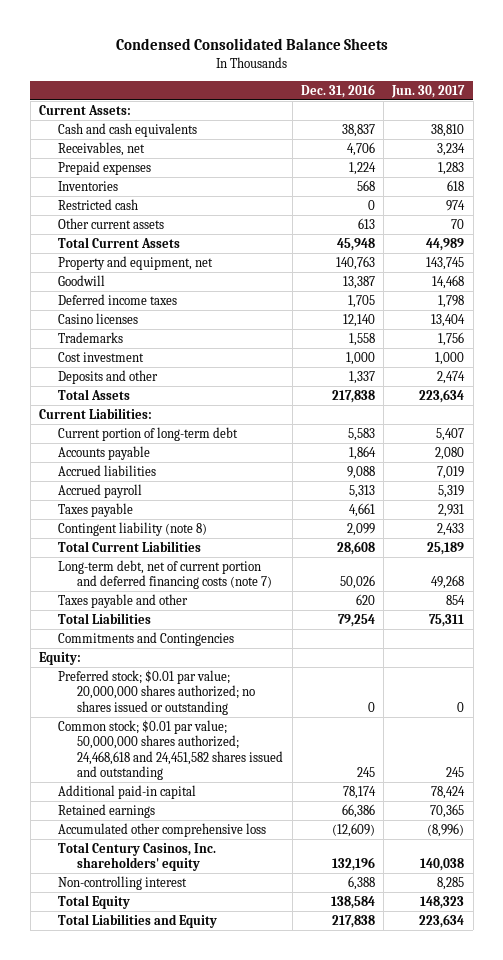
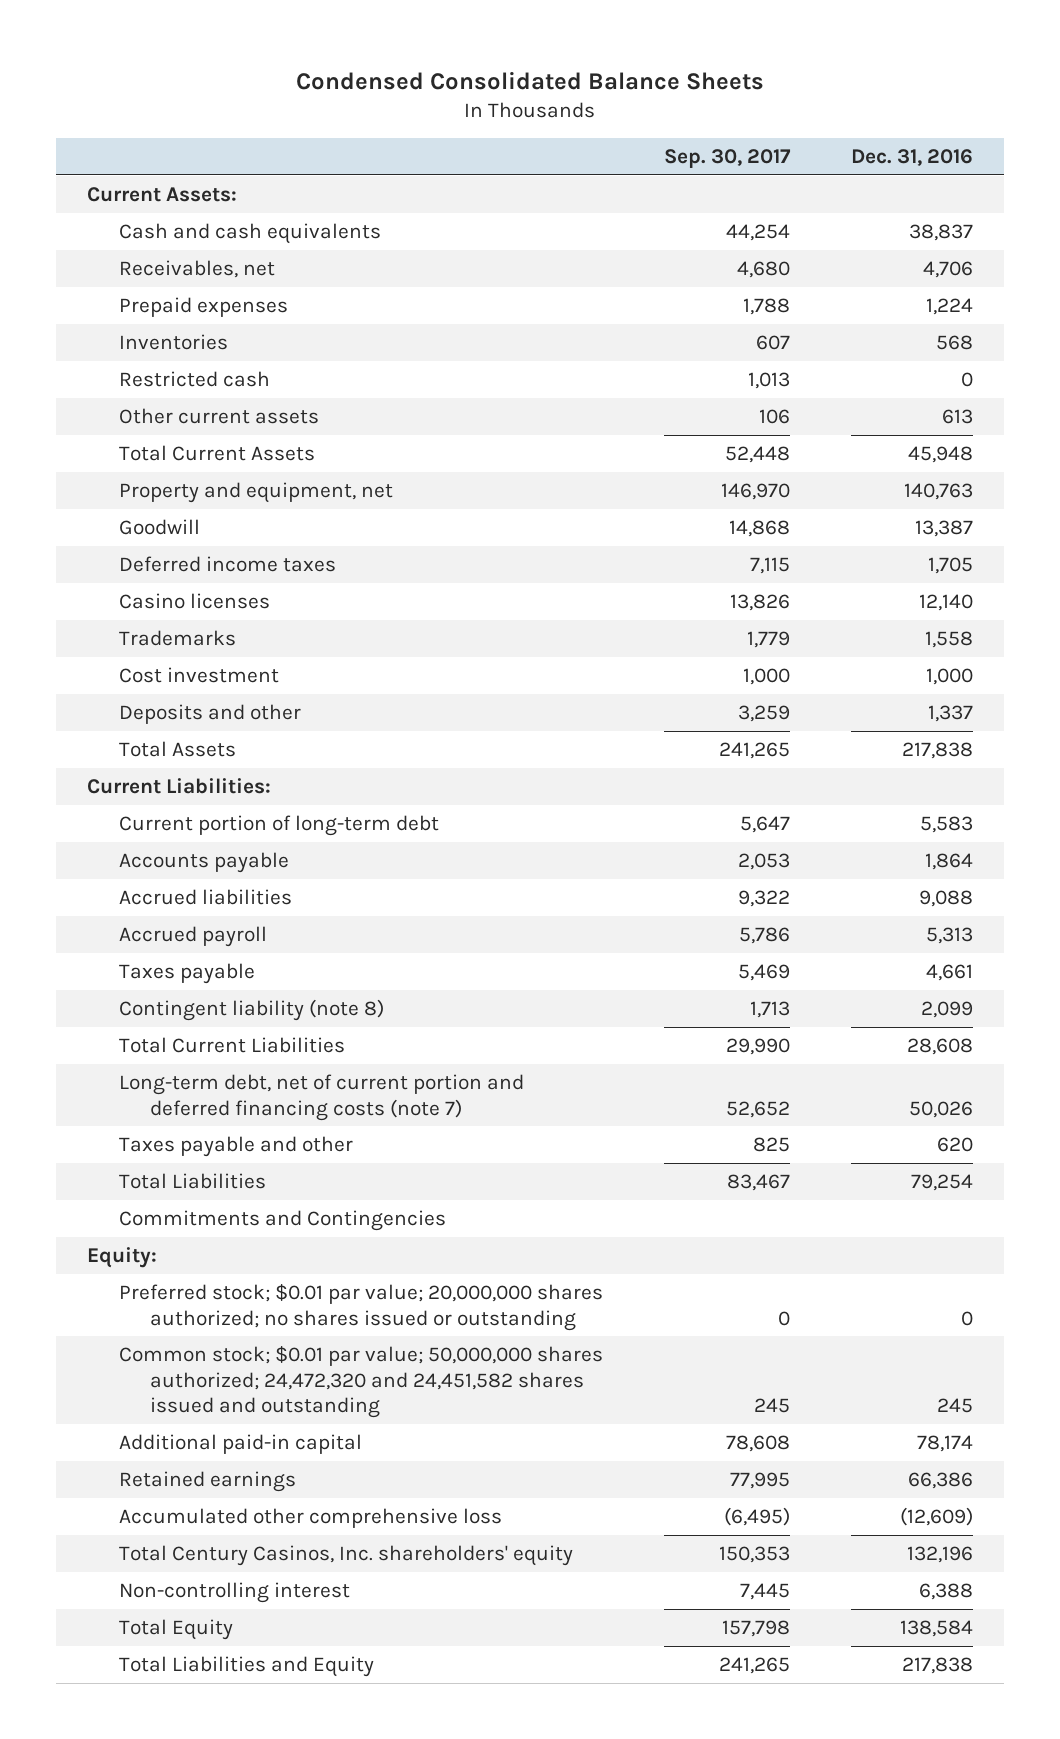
- | Dec. 31, 2016 | Jun. 30, 2017
+ | Sep. 30, 2017 | Dec. 31, 2016
- Common stock; $0.01 par value; 50,000,000 shares authorized; 24,468,618 and 24,451,582 shares issued and outstanding | 245 | 245
+ Common stock; $0.01 par value; 50,000,000 shares authorized; 24,472,320 and 24,451,582 shares issued and outstanding | 245 | 245

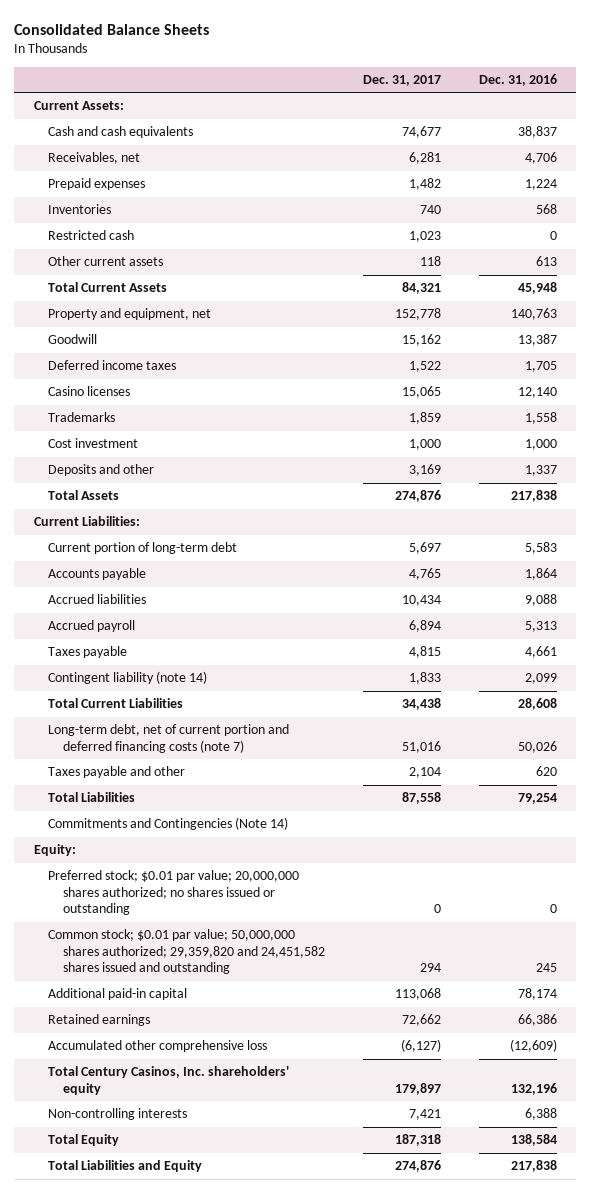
- Condensed Consolidated Balance Sheets
+ Consolidated Balance Sheets
- | Sep. 30, 2017 | Dec. 31, 2016
+ | Dec. 31, 2017 | Dec. 31, 2016
- Contingent liability (note 8) | 1,713 | 2,099
+ Contingent liability (note 14) | 1,833 | 2,099
- Commitments and Contingencies
+ Commitments and Contingencies (Note 14)
- Common stock; $0.01 par value; 50,000,000 shares authorized; 24,472,320 and 24,451,582 shares issued and outstanding | 245 | 245
+ Common stock; $0.01 par value; 50,000,000 shares authorized; 29,359,820 and 24,451,582 shares issued and outstanding | 294 | 245
- Non-controlling interest | 7,445 | 6,388
+ Non-controlling interests | 7,421 | 6,388

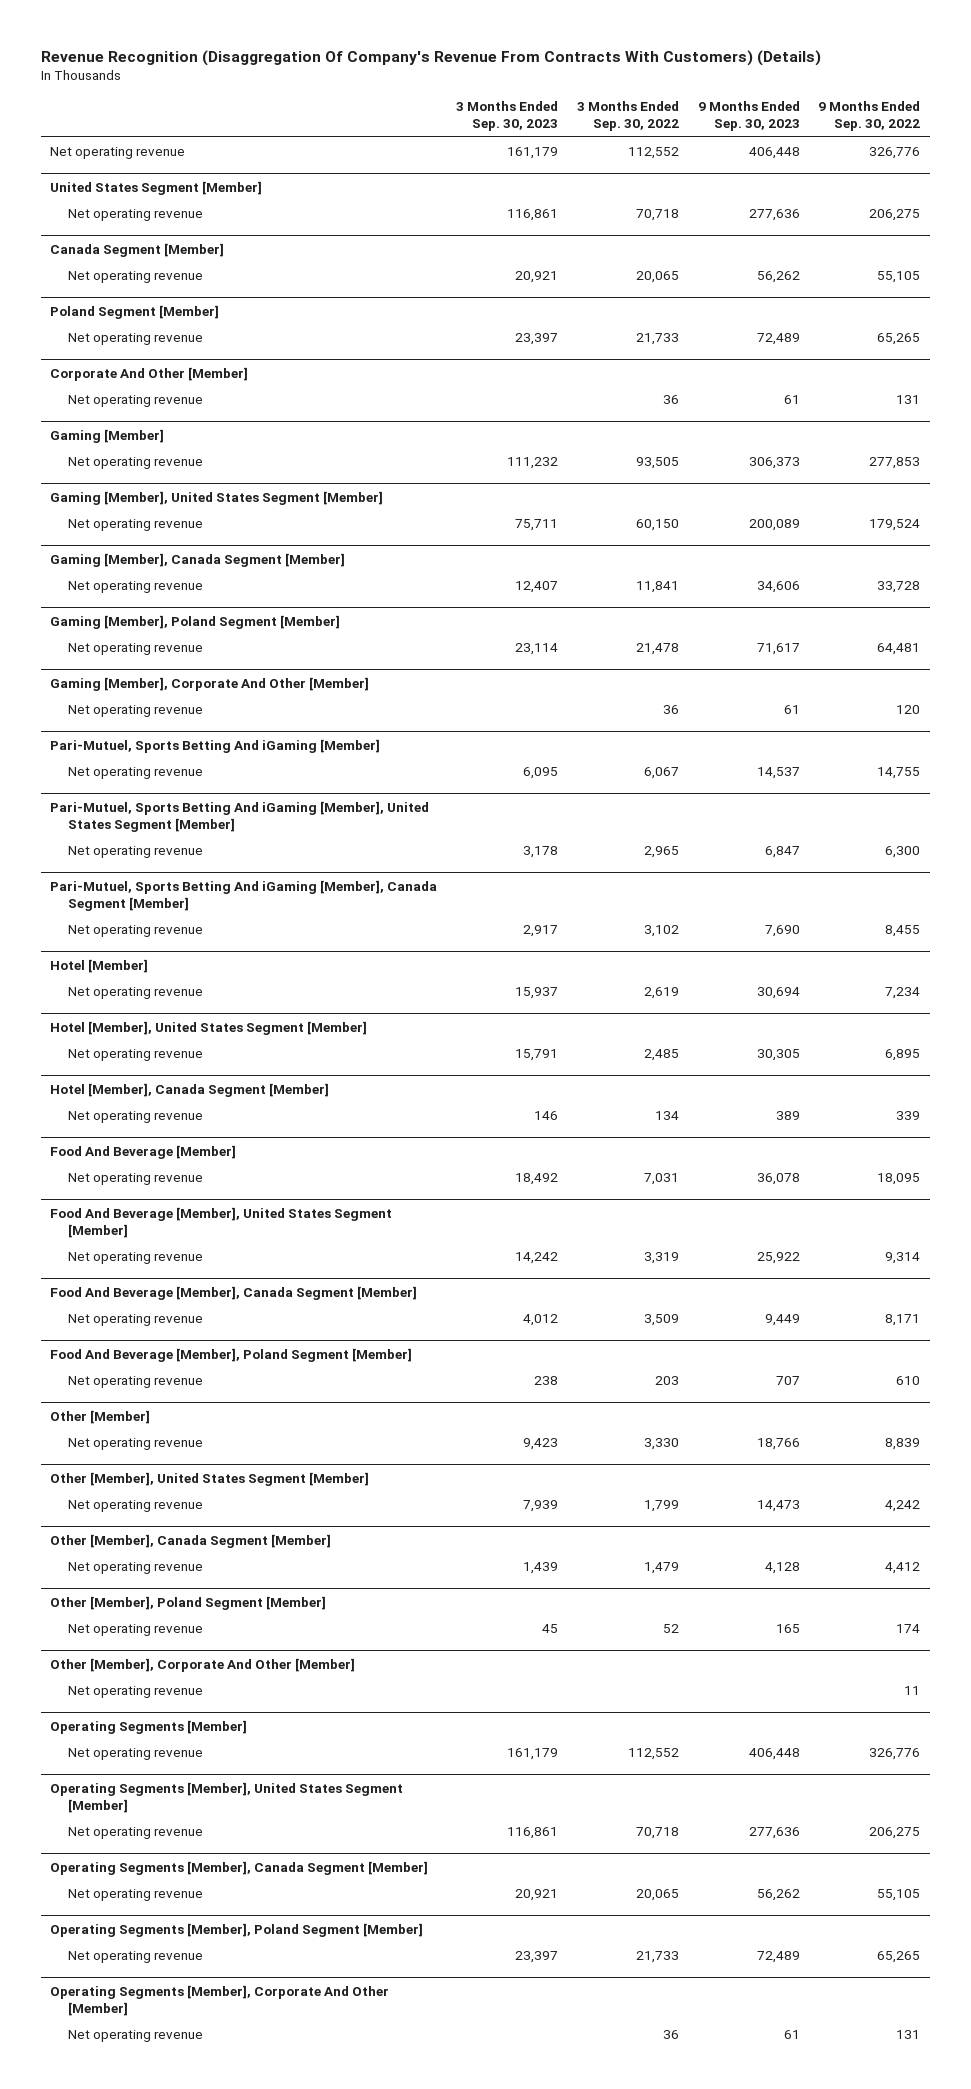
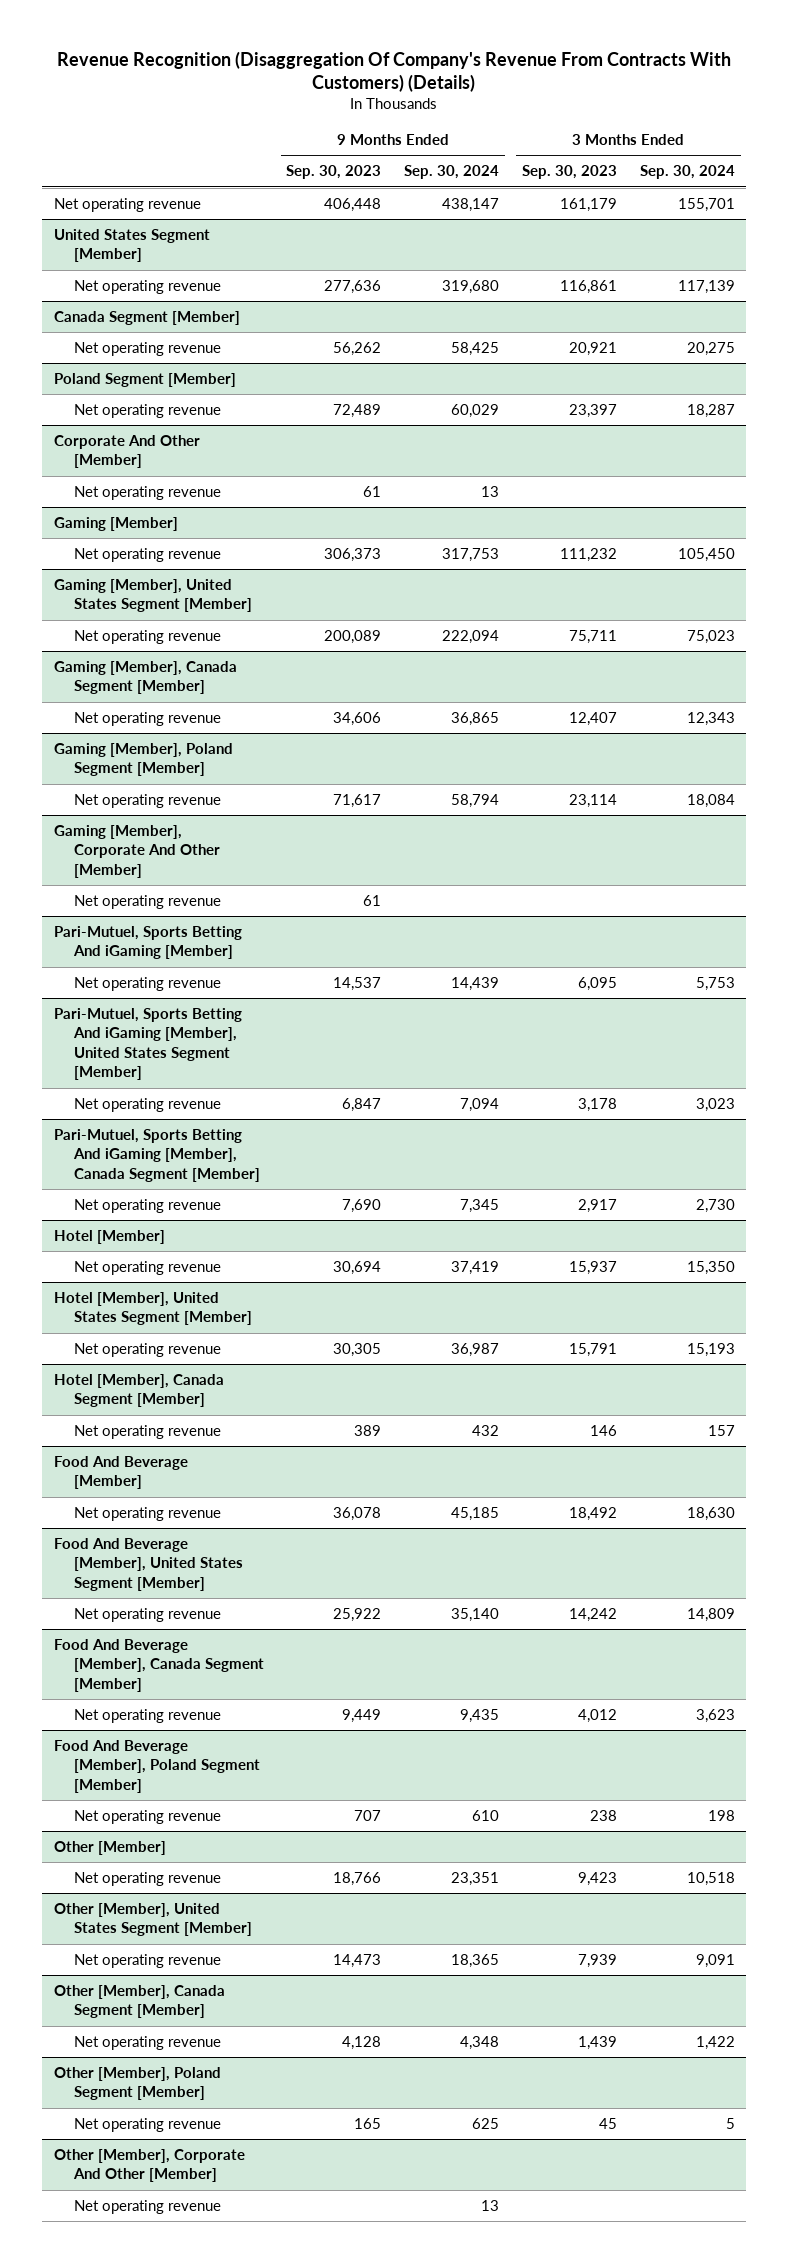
- | 3 Months Ended Sep. 30, 2023 | 3 Months Ended Sep. 30, 2022 | 9 Months Ended Sep. 30, 2023 | 9 Months Ended Sep. 30, 2022
+ | 9 Months Ended Sep. 30, 2023 | 9 Months Ended Sep. 30, 2024 | 3 Months Ended Sep. 30, 2023 | 3 Months Ended Sep. 30, 2024
- Operating Segments [Member]
- Net operating revenue | 161,179 | 112,552 | 406,448 | 326,776
- Operating Segments [Member], United States Segment [Member]
- Net operating revenue | 116,861 | 70,718 | 277,636 | 206,275
- Operating Segments [Member], Canada Segment [Member]
- Net operating revenue | 20,921 | 20,065 | 56,262 | 55,105
- Operating Segments [Member], Poland Segment [Member]
- Net operating revenue | 23,397 | 21,733 | 72,489 | 65,265
- Operating Segments [Member], Corporate And Other [Member]
- Net operating revenue | | 36 | 61 | 131

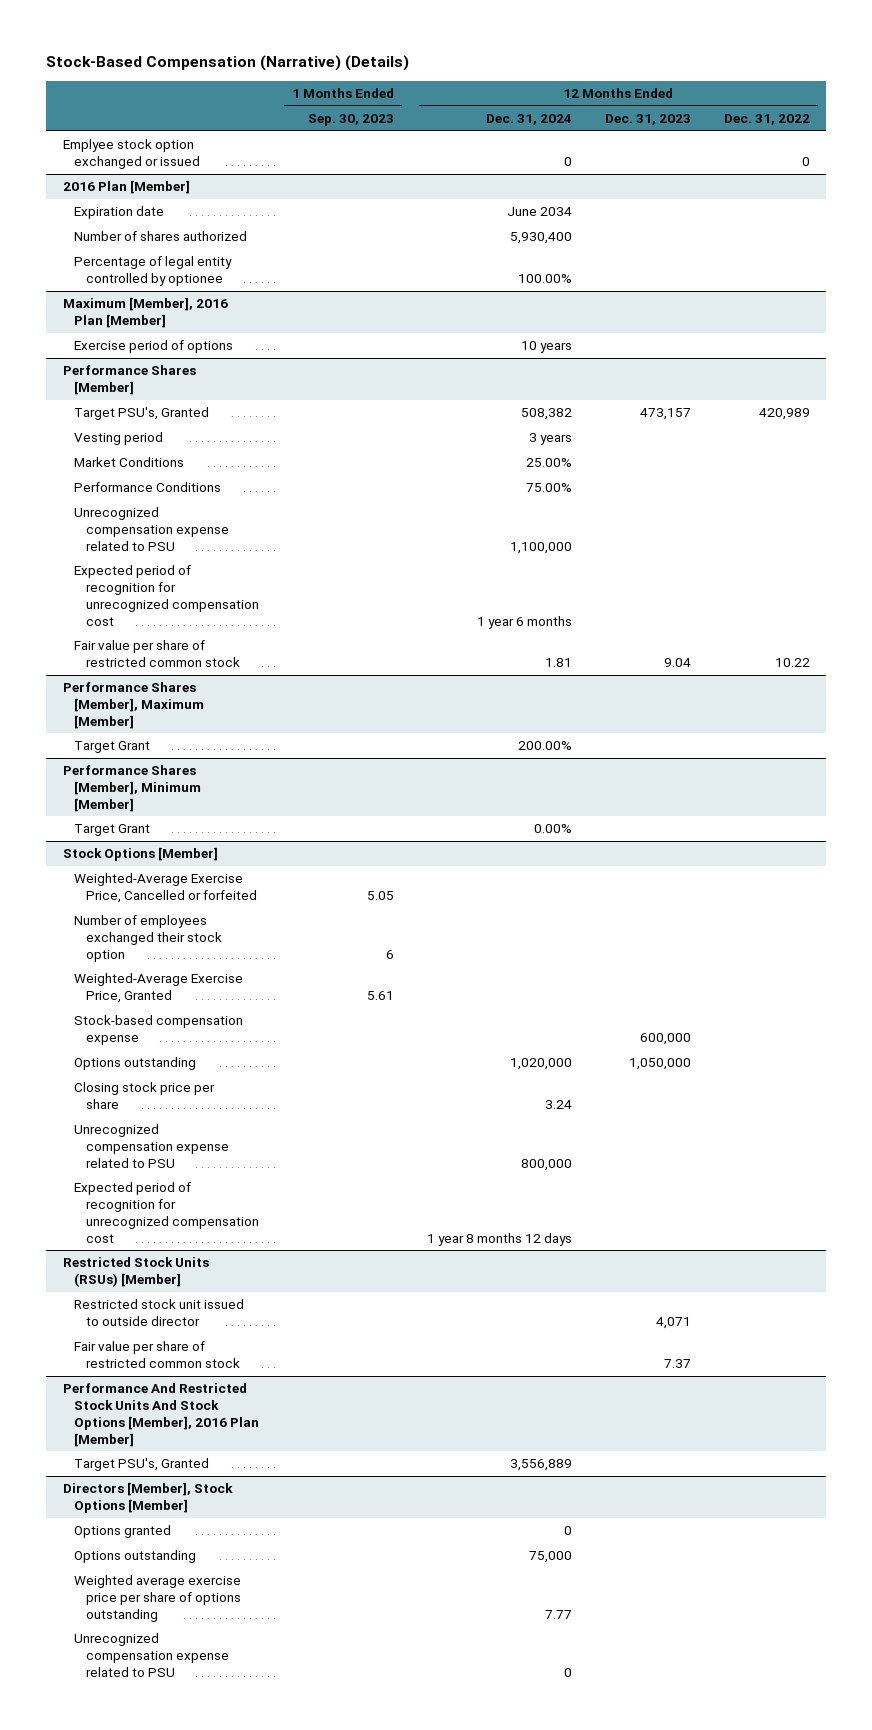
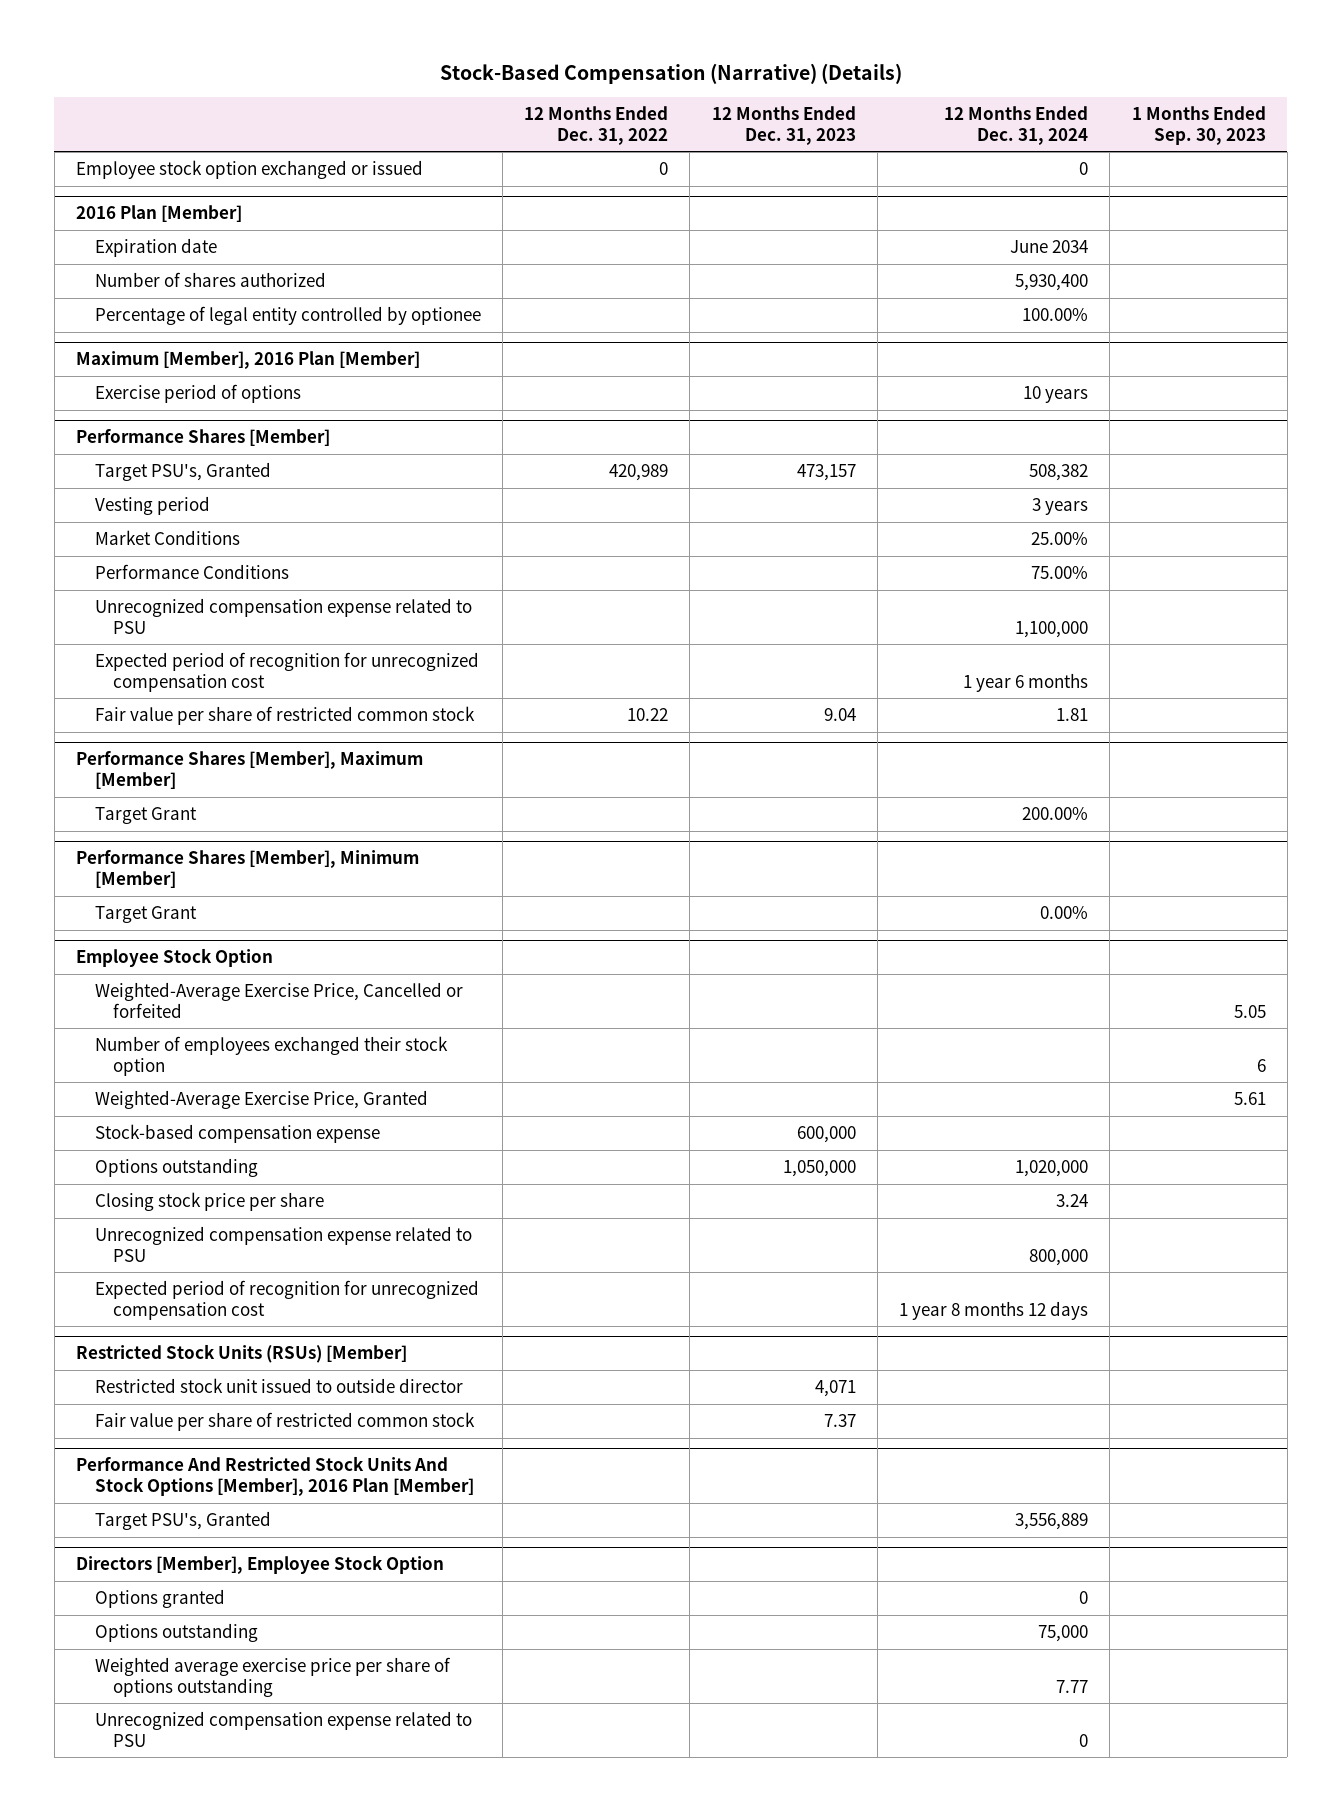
- | 1 Months Ended Sep. 30, 2023 | 12 Months Ended Dec. 31, 2024 | 12 Months Ended Dec. 31, 2023 | 12 Months Ended Dec. 31, 2022
+ | 12 Months Ended Dec. 31, 2022 | 12 Months Ended Dec. 31, 2023 | 12 Months Ended Dec. 31, 2024 | 1 Months Ended Sep. 30, 2023
- Emplyee stock option exchanged or issued | | 0 | | 0
+ Employee stock option exchanged or issued | 0 | | 0 |
- Stock Options [Member]
+ Employee Stock Option
- Directors [Member], Stock Options [Member]
+ Directors [Member], Employee Stock Option

